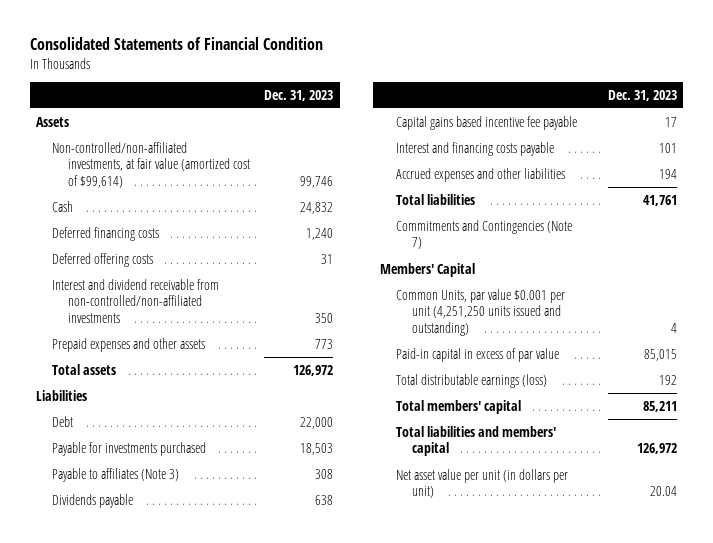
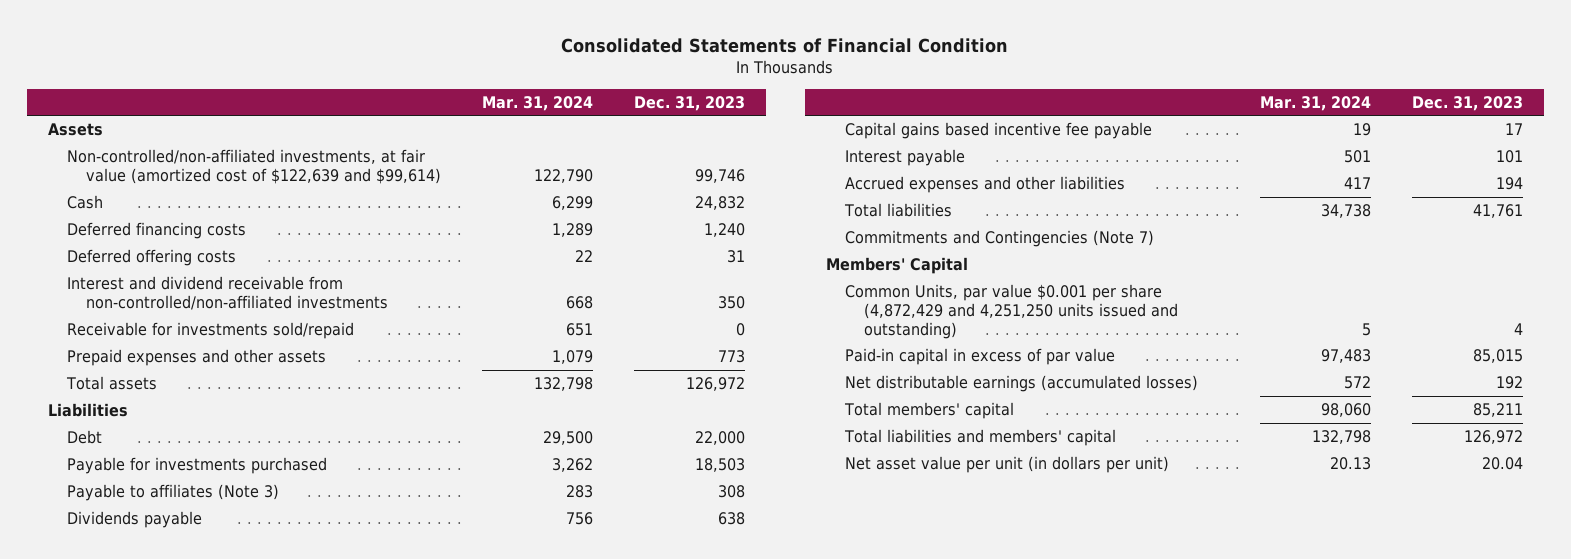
- | Dec. 31, 2023
+ | Mar. 31, 2024 | Dec. 31, 2023
- Non-controlled/non-affiliated investments, at fair value (amortized cost of $99,614) | 99,746
+ Non-controlled/non-affiliated investments, at fair value (amortized cost of $122,639 and $99,614) | 122,790 | 99,746
+ Receivable for investments sold/repaid | 651 | 0
- Interest and financing costs payable | 101
+ Interest payable | 501 | 101
- Common Units, par value $0.001 per unit (4,251,250 units issued and outstanding) | 4
+ Common Units, par value $0.001 per share (4,872,429 and 4,251,250 units issued and outstanding) | 5 | 4
- Total distributable earnings (loss) | 192
+ Net distributable earnings (accumulated losses) | 572 | 192

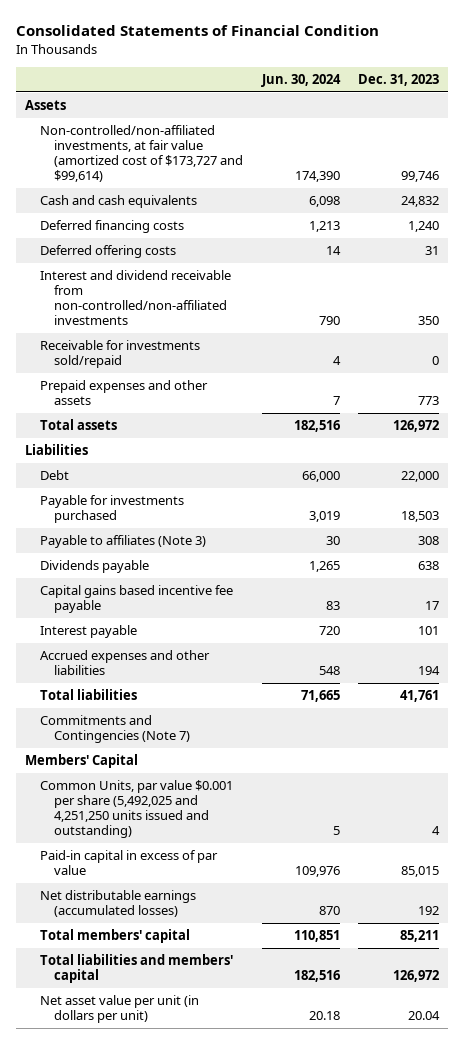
- | Mar. 31, 2024 | Dec. 31, 2023
+ | Jun. 30, 2024 | Dec. 31, 2023
- Non-controlled/non-affiliated investments, at fair value (amortized cost of $122,639 and $99,614) | 122,790 | 99,746
- Cash | 6,299 | 24,832
+ Non-controlled/non-affiliated investments, at fair value (amortized cost of $173,727 and $99,614) | 174,390 | 99,746
+ Cash and cash equivalents | 6,098 | 24,832
- Common Units, par value $0.001 per share (4,872,429 and 4,251,250 units issued and outstanding) | 5 | 4
+ Common Units, par value $0.001 per share (5,492,025 and 4,251,250 units issued and outstanding) | 5 | 4

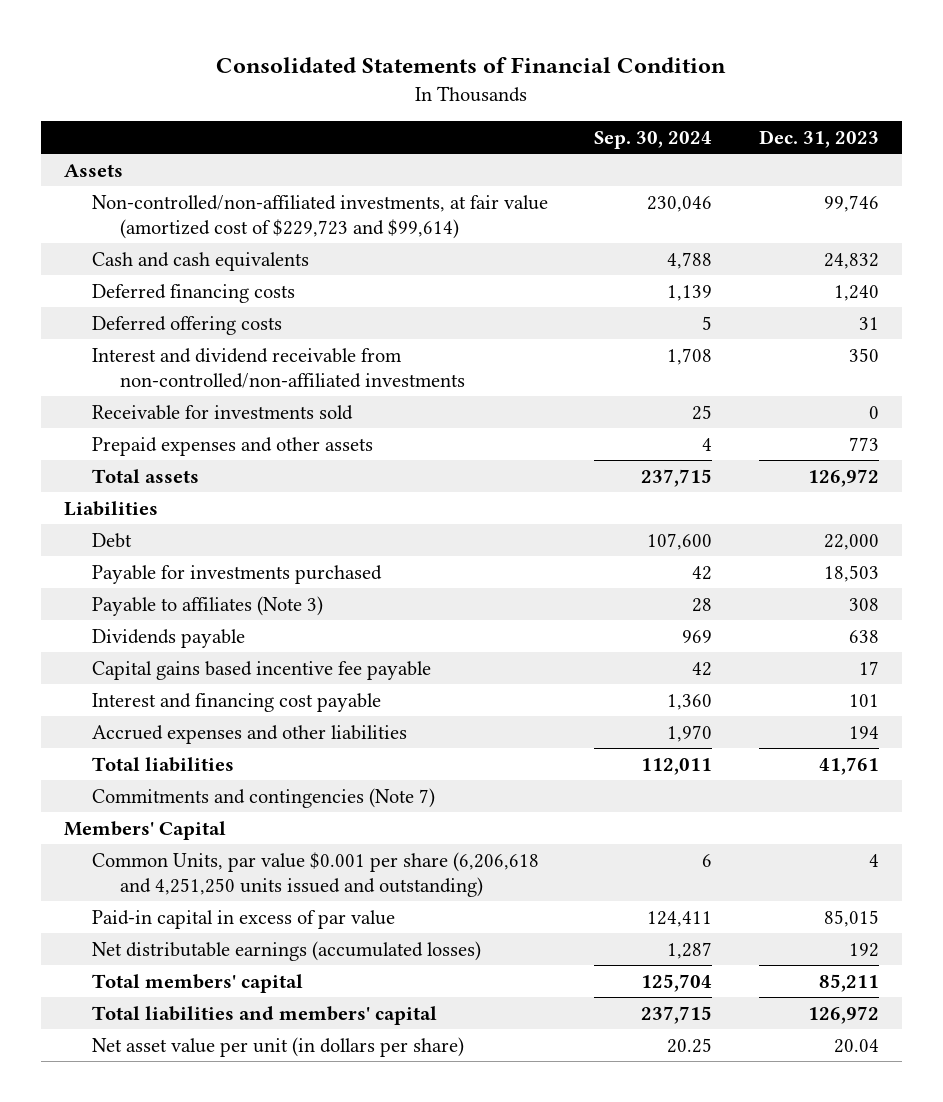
- | Jun. 30, 2024 | Dec. 31, 2023
+ | Sep. 30, 2024 | Dec. 31, 2023
- Non-controlled/non-affiliated investments, at fair value (amortized cost of $173,727 and $99,614) | 174,390 | 99,746
+ Non-controlled/non-affiliated investments, at fair value (amortized cost of $229,723 and $99,614) | 230,046 | 99,746
- Receivable for investments sold/repaid | 4 | 0
+ Receivable for investments sold | 25 | 0
- Interest payable | 720 | 101
+ Interest and financing cost payable | 1,360 | 101
- Commitments and Contingencies (Note 7)
+ Commitments and contingencies (Note 7)
- Common Units, par value $0.001 per share (5,492,025 and 4,251,250 units issued and outstanding) | 5 | 4
+ Common Units, par value $0.001 per share (6,206,618 and 4,251,250 units issued and outstanding) | 6 | 4
- Net asset value per unit (in dollars per unit) | 20.18 | 20.04
+ Net asset value per unit (in dollars per share) | 20.25 | 20.04

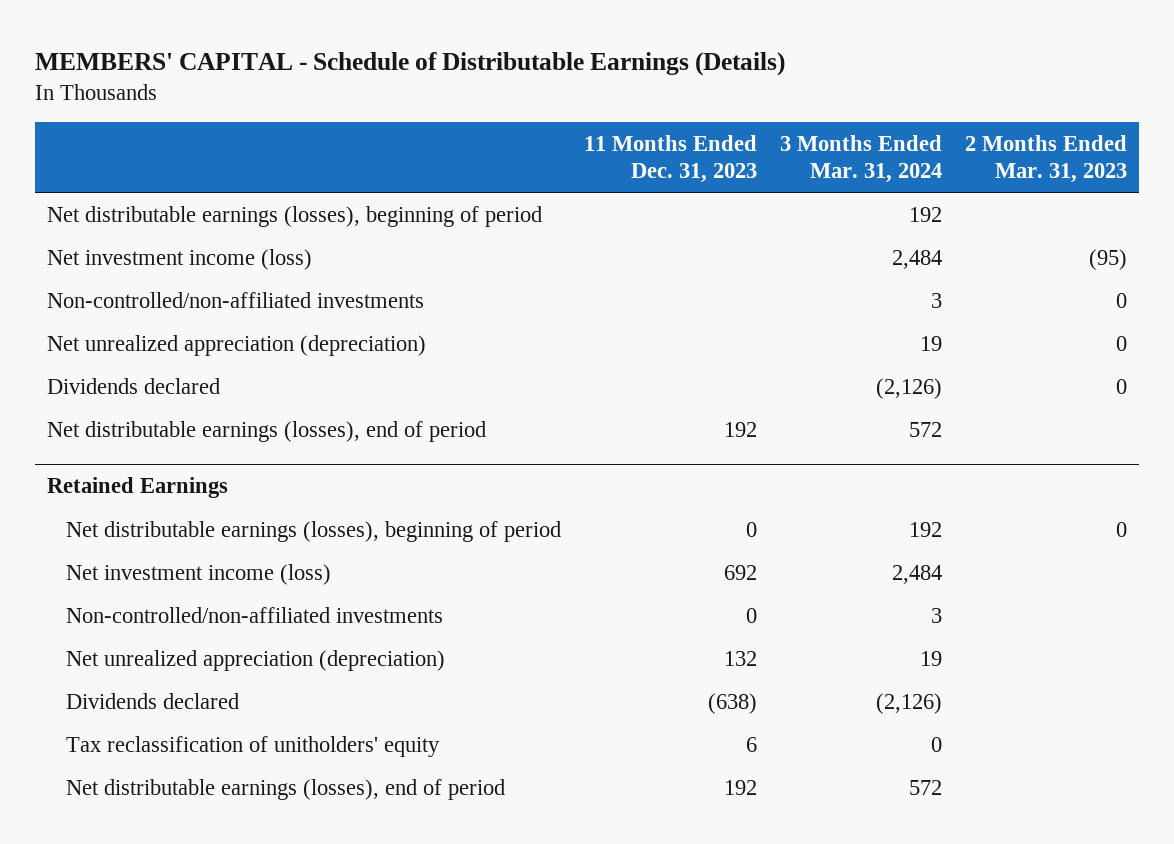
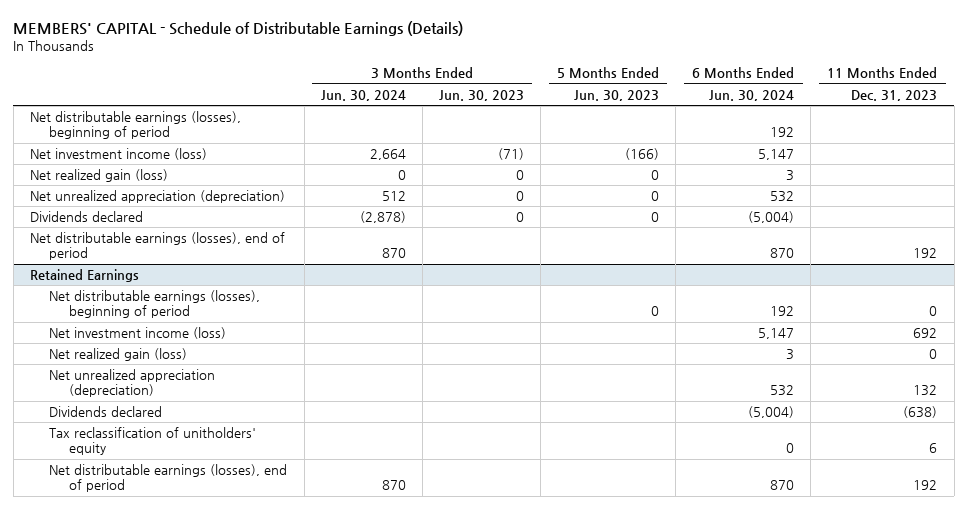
- | 11 Months Ended Dec. 31, 2023 | 3 Months Ended Mar. 31, 2024 | 2 Months Ended Mar. 31, 2023
+ | 3 Months Ended Jun. 30, 2024 | 3 Months Ended Jun. 30, 2023 | 5 Months Ended Jun. 30, 2023 | 6 Months Ended Jun. 30, 2024 | 11 Months Ended Dec. 31, 2023
- Non-controlled/non-affiliated investments | | 3 | 0
+ Net realized gain (loss) | 0 | 0 | 0 | 3 |
@ Retained Earnings
- Non-controlled/non-affiliated investments | 0 | 3 |
+ Net realized gain (loss) | | | | 3 | 0

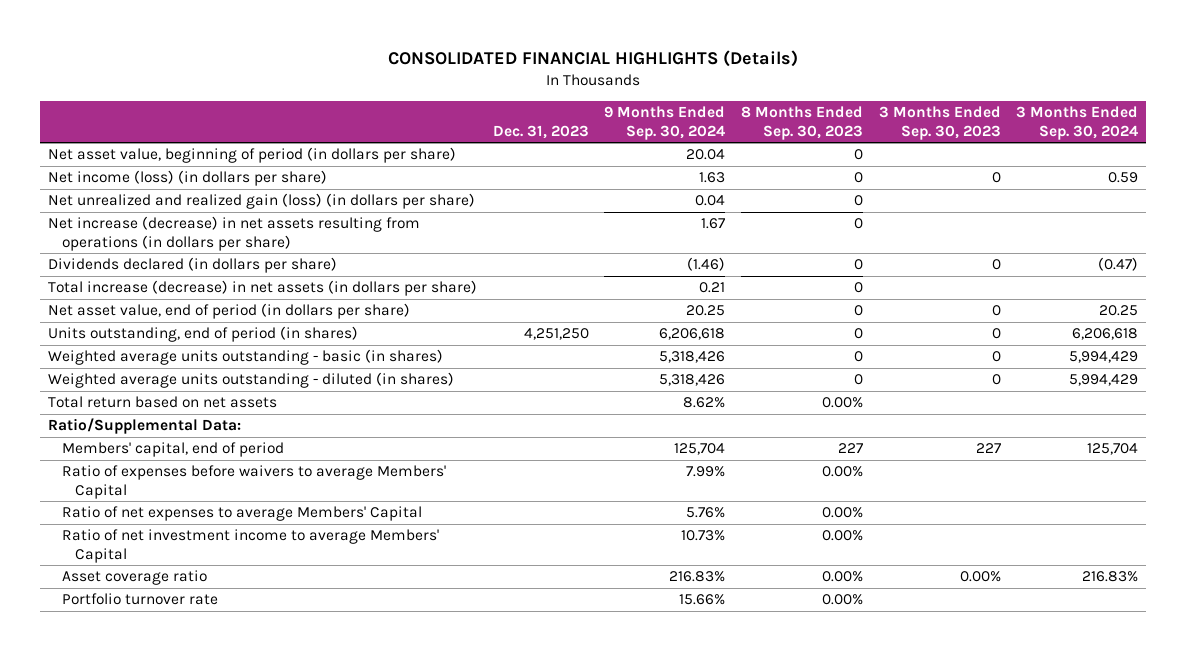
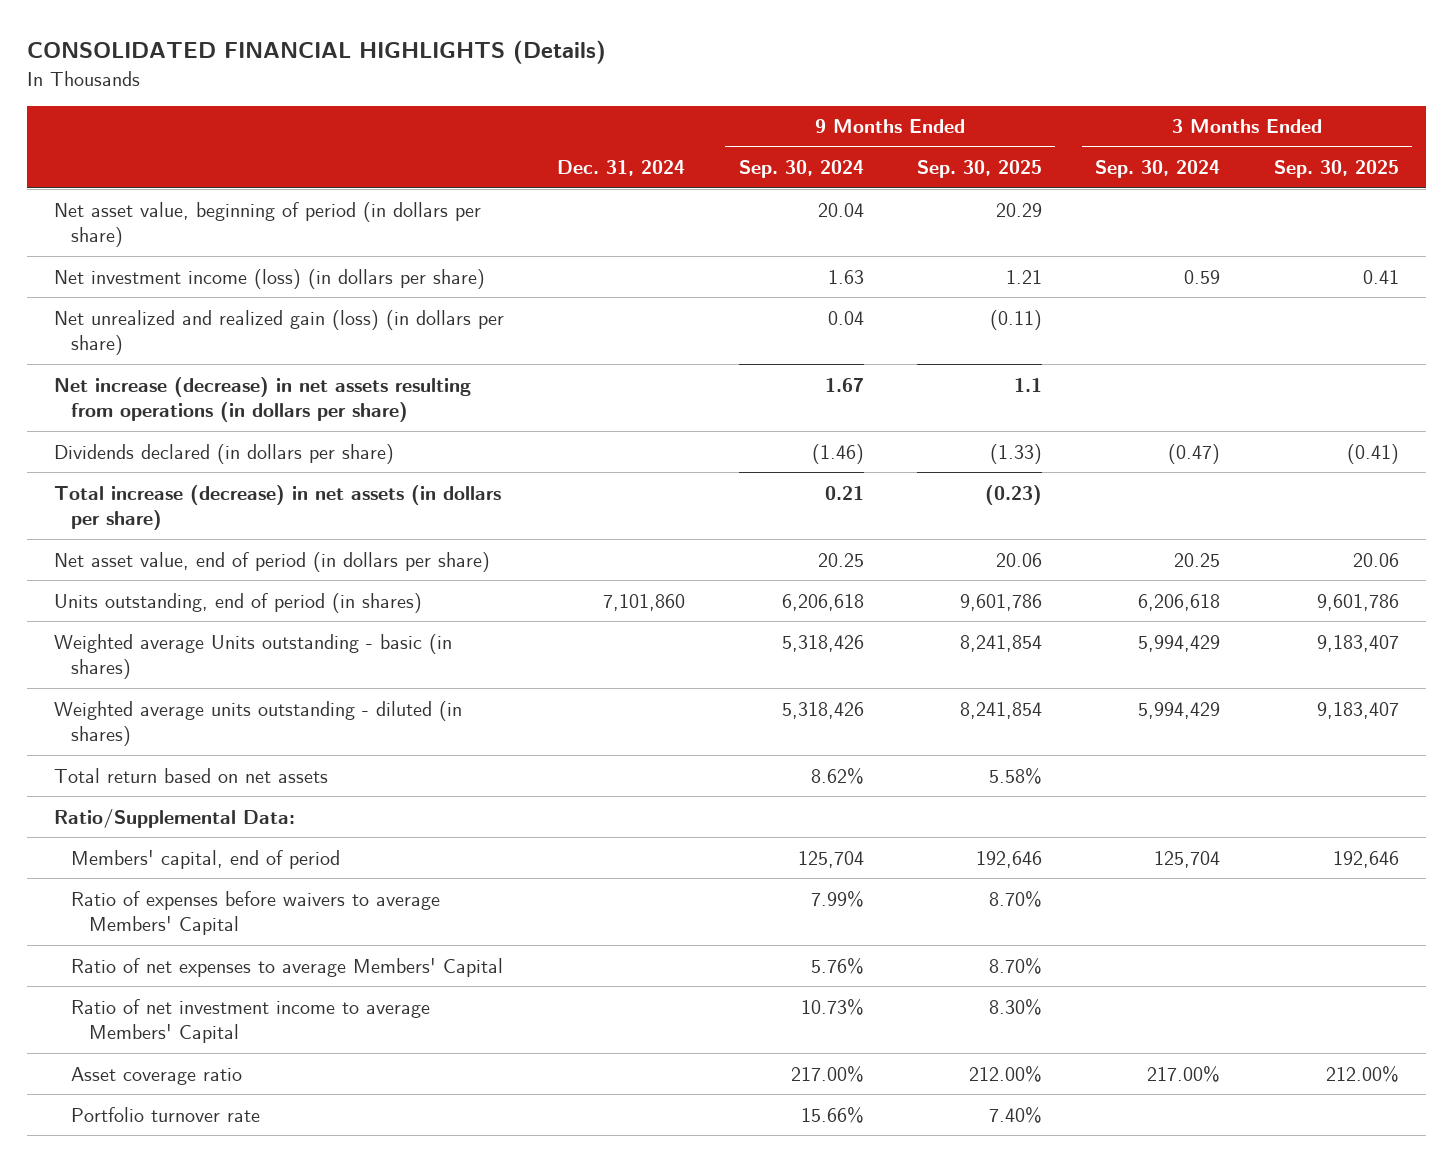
- | Dec. 31, 2023 | 9 Months Ended Sep. 30, 2024 | 8 Months Ended Sep. 30, 2023 | 3 Months Ended Sep. 30, 2023 | 3 Months Ended Sep. 30, 2024
+ | Dec. 31, 2024 | 9 Months Ended Sep. 30, 2024 | 9 Months Ended Sep. 30, 2025 | 3 Months Ended Sep. 30, 2024 | 3 Months Ended Sep. 30, 2025
- Net income (loss) (in dollars per share) | | 1.63 | 0 | 0 | 0.59
+ Net investment income (loss) (in dollars per share) | | 1.63 | 1.21 | 0.59 | 0.41
- Weighted average units outstanding - basic (in shares) | | 5,318,426 | 0 | 0 | 5,994,429
+ Weighted average Units outstanding - basic (in shares) | | 5,318,426 | 8,241,854 | 5,994,429 | 9,183,407
- Asset coverage ratio | | 216.83% | 0.00% | 0.00% | 216.83%
+ Asset coverage ratio | | 217.00% | 212.00% | 217.00% | 212.00%

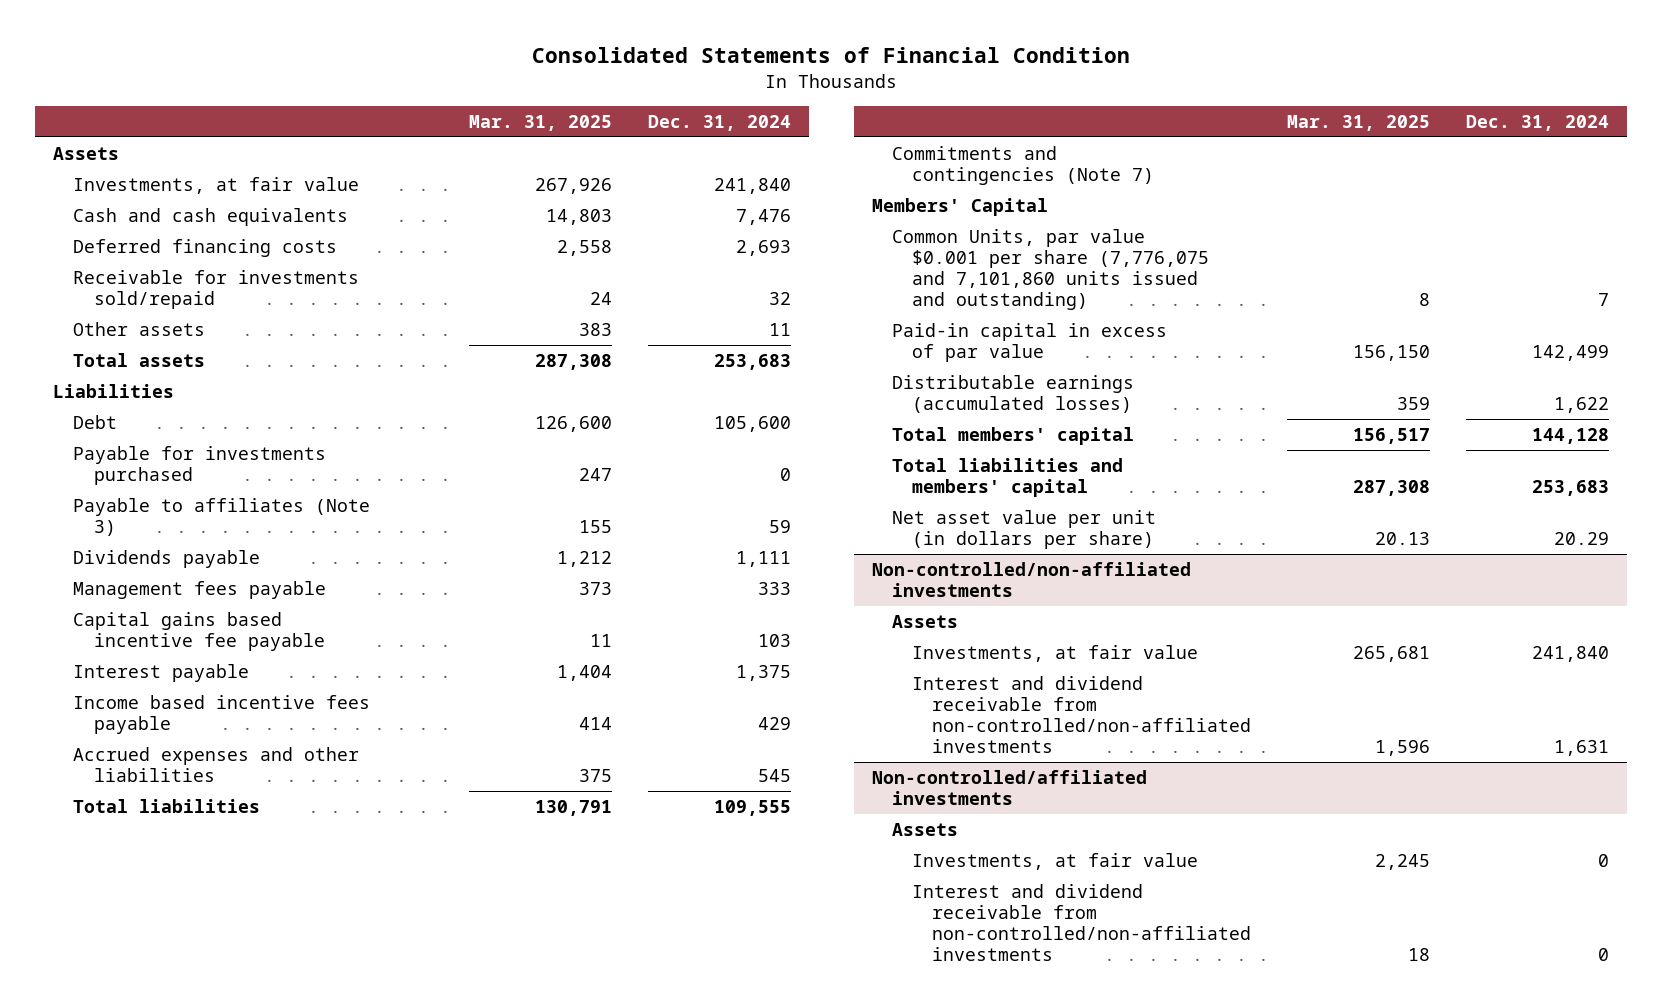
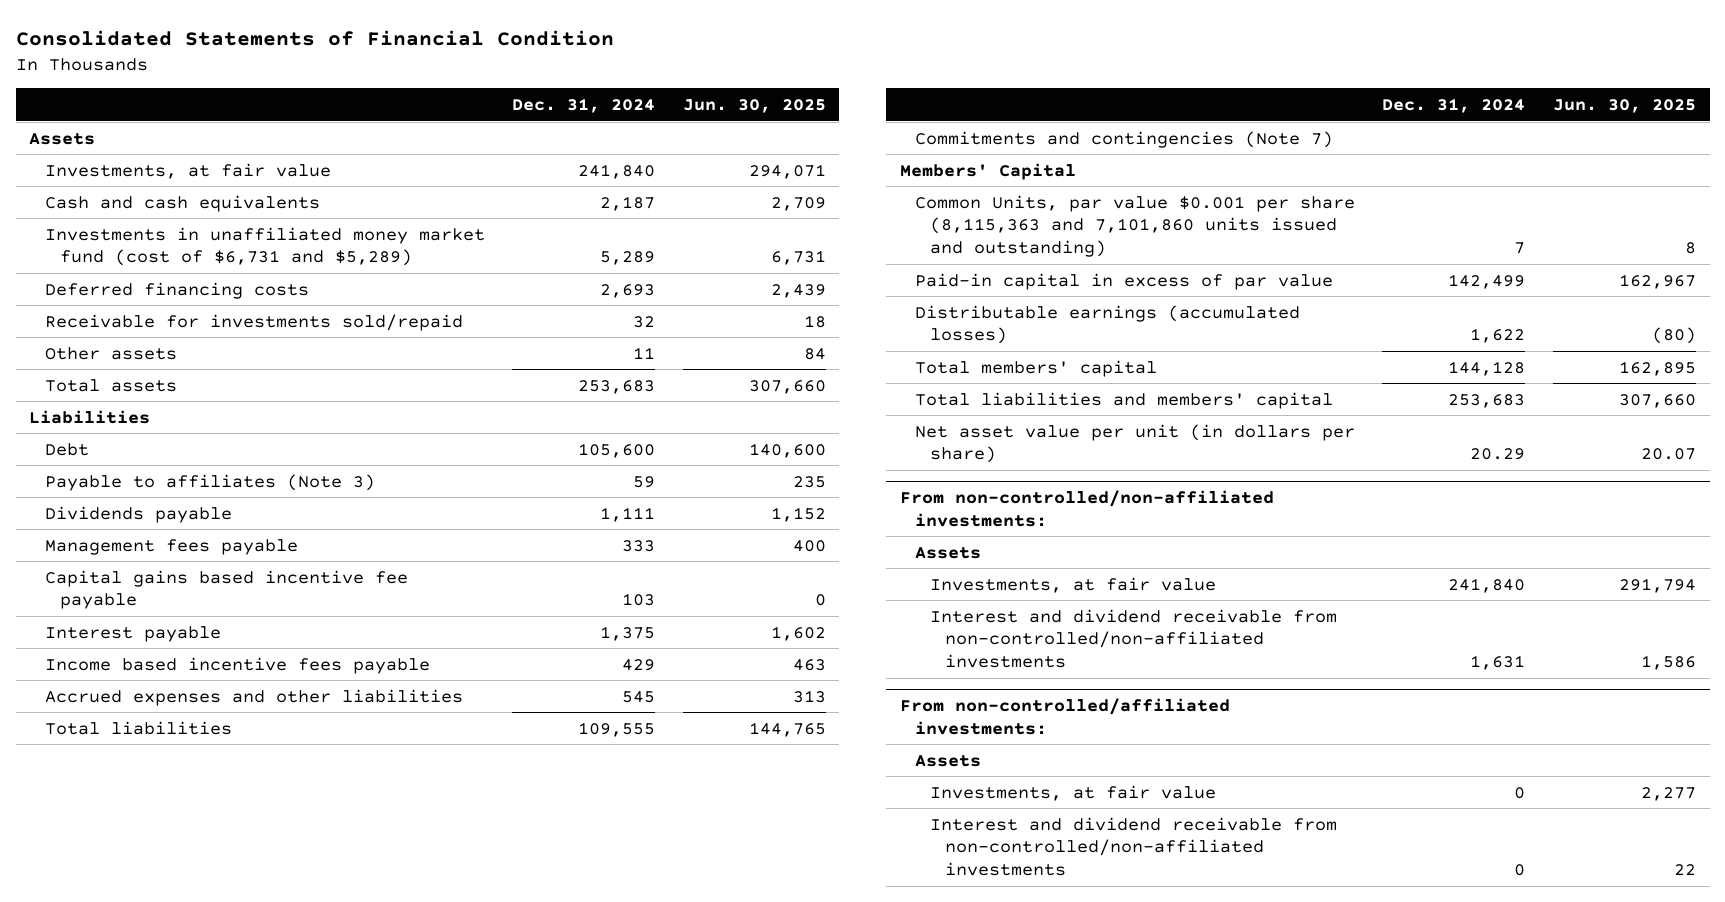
- | Mar. 31, 2025 | Dec. 31, 2024
+ | Dec. 31, 2024 | Jun. 30, 2025
- Cash and cash equivalents | 14,803 | 7,476
+ Cash and cash equivalents | 2,187 | 2,709
+ Investments in unaffiliated money market fund (cost of $6,731 and $5,289) | 5,289 | 6,731
- Payable for investments purchased | 247 | 0
- Common Units, par value $0.001 per share (7,776,075 and 7,101,860 units issued and outstanding) | 8 | 7
+ Common Units, par value $0.001 per share (8,115,363 and 7,101,860 units issued and outstanding) | 7 | 8
- Non-controlled/non-affiliated investments
+ From non-controlled/non-affiliated investments:
- Non-controlled/affiliated investments
+ From non-controlled/affiliated investments:

